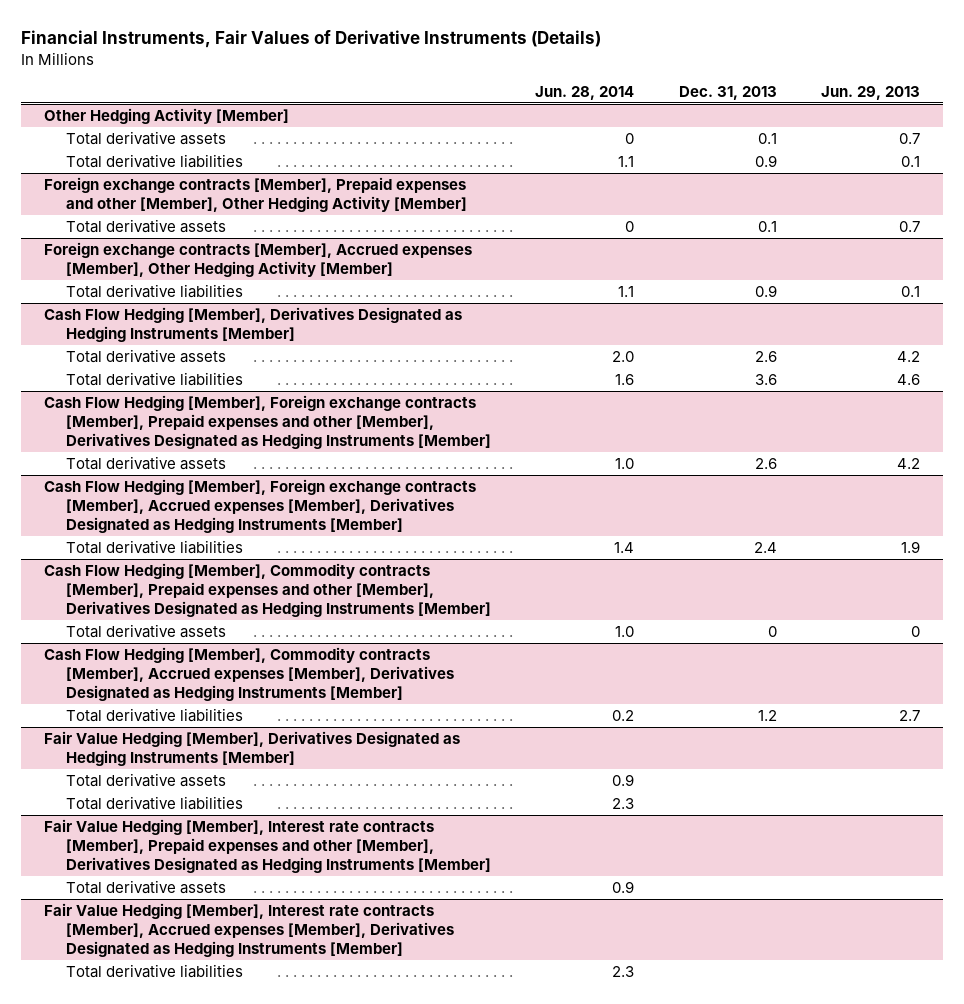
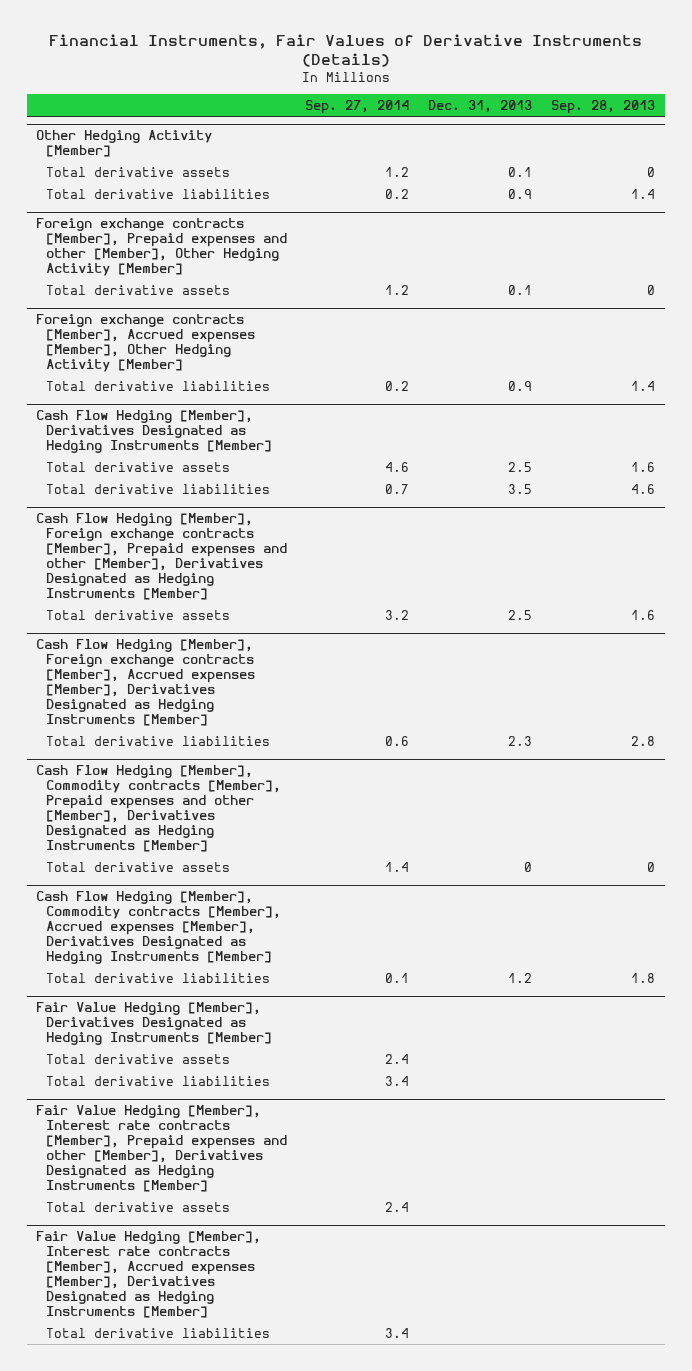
- | Jun. 28, 2014 | Dec. 31, 2013 | Jun. 29, 2013
+ | Sep. 27, 2014 | Dec. 31, 2013 | Sep. 28, 2013
@ Cash Flow Hedging [Member], Derivatives Designated as Hedging Instruments [Member]
- Total derivative assets | 2.0 | 2.6 | 4.2
- Total derivative liabilities | 1.6 | 3.6 | 4.6
+ Total derivative assets | 4.6 | 2.5 | 1.6
+ Total derivative liabilities | 0.7 | 3.5 | 4.6
@ Cash Flow Hedging [Member], Foreign exchange contracts [Member], Prepaid expenses and other [Member], Derivatives Designated as Hedging Instruments [Member]
- Total derivative assets | 1.0 | 2.6 | 4.2
+ Total derivative assets | 3.2 | 2.5 | 1.6
@ Cash Flow Hedging [Member], Foreign exchange contracts [Member], Accrued expenses [Member], Derivatives Designated as Hedging Instruments [Member]
- Total derivative liabilities | 1.4 | 2.4 | 1.9
+ Total derivative liabilities | 0.6 | 2.3 | 2.8

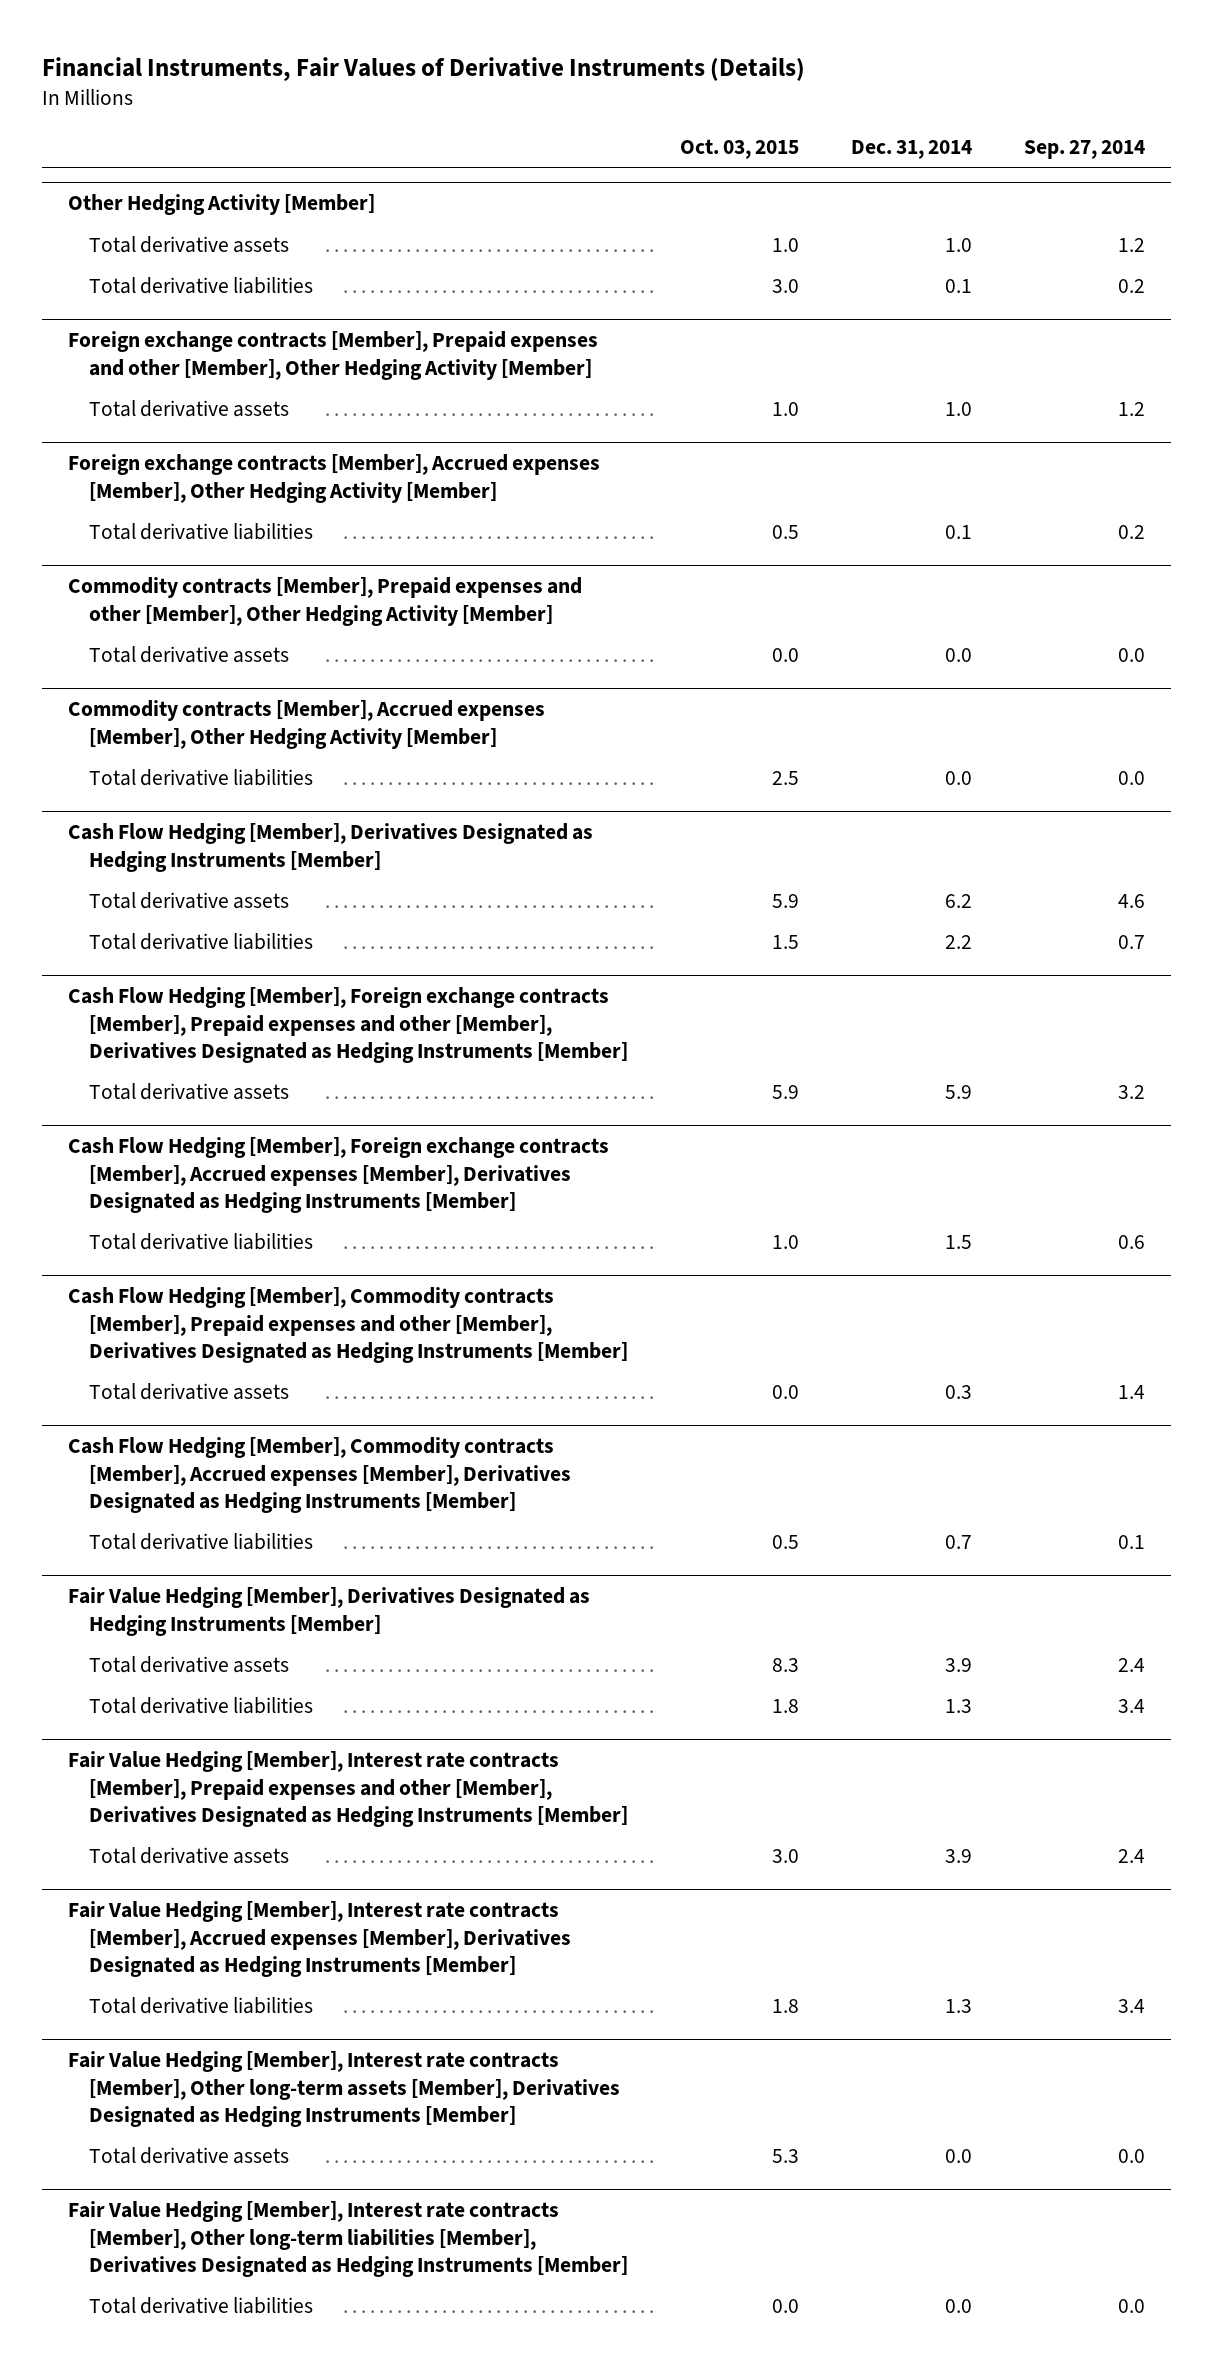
- | Sep. 27, 2014 | Dec. 31, 2013 | Sep. 28, 2013
+ | Oct. 03, 2015 | Dec. 31, 2014 | Sep. 27, 2014
+ Commodity contracts [Member], Prepaid expenses and other [Member], Other Hedging Activity [Member]
+ Total derivative assets | 0.0 | 0.0 | 0.0
+ Commodity contracts [Member], Accrued expenses [Member], Other Hedging Activity [Member]
+ Total derivative liabilities | 2.5 | 0.0 | 0.0
+ Fair Value Hedging [Member], Interest rate contracts [Member], Other long-term assets [Member], Derivatives Designated as Hedging Instruments [Member]
+ Total derivative assets | 5.3 | 0.0 | 0.0
+ Fair Value Hedging [Member], Interest rate contracts [Member], Other long-term liabilities [Member], Derivatives Designated as Hedging Instruments [Member]
+ Total derivative liabilities | 0.0 | 0.0 | 0.0

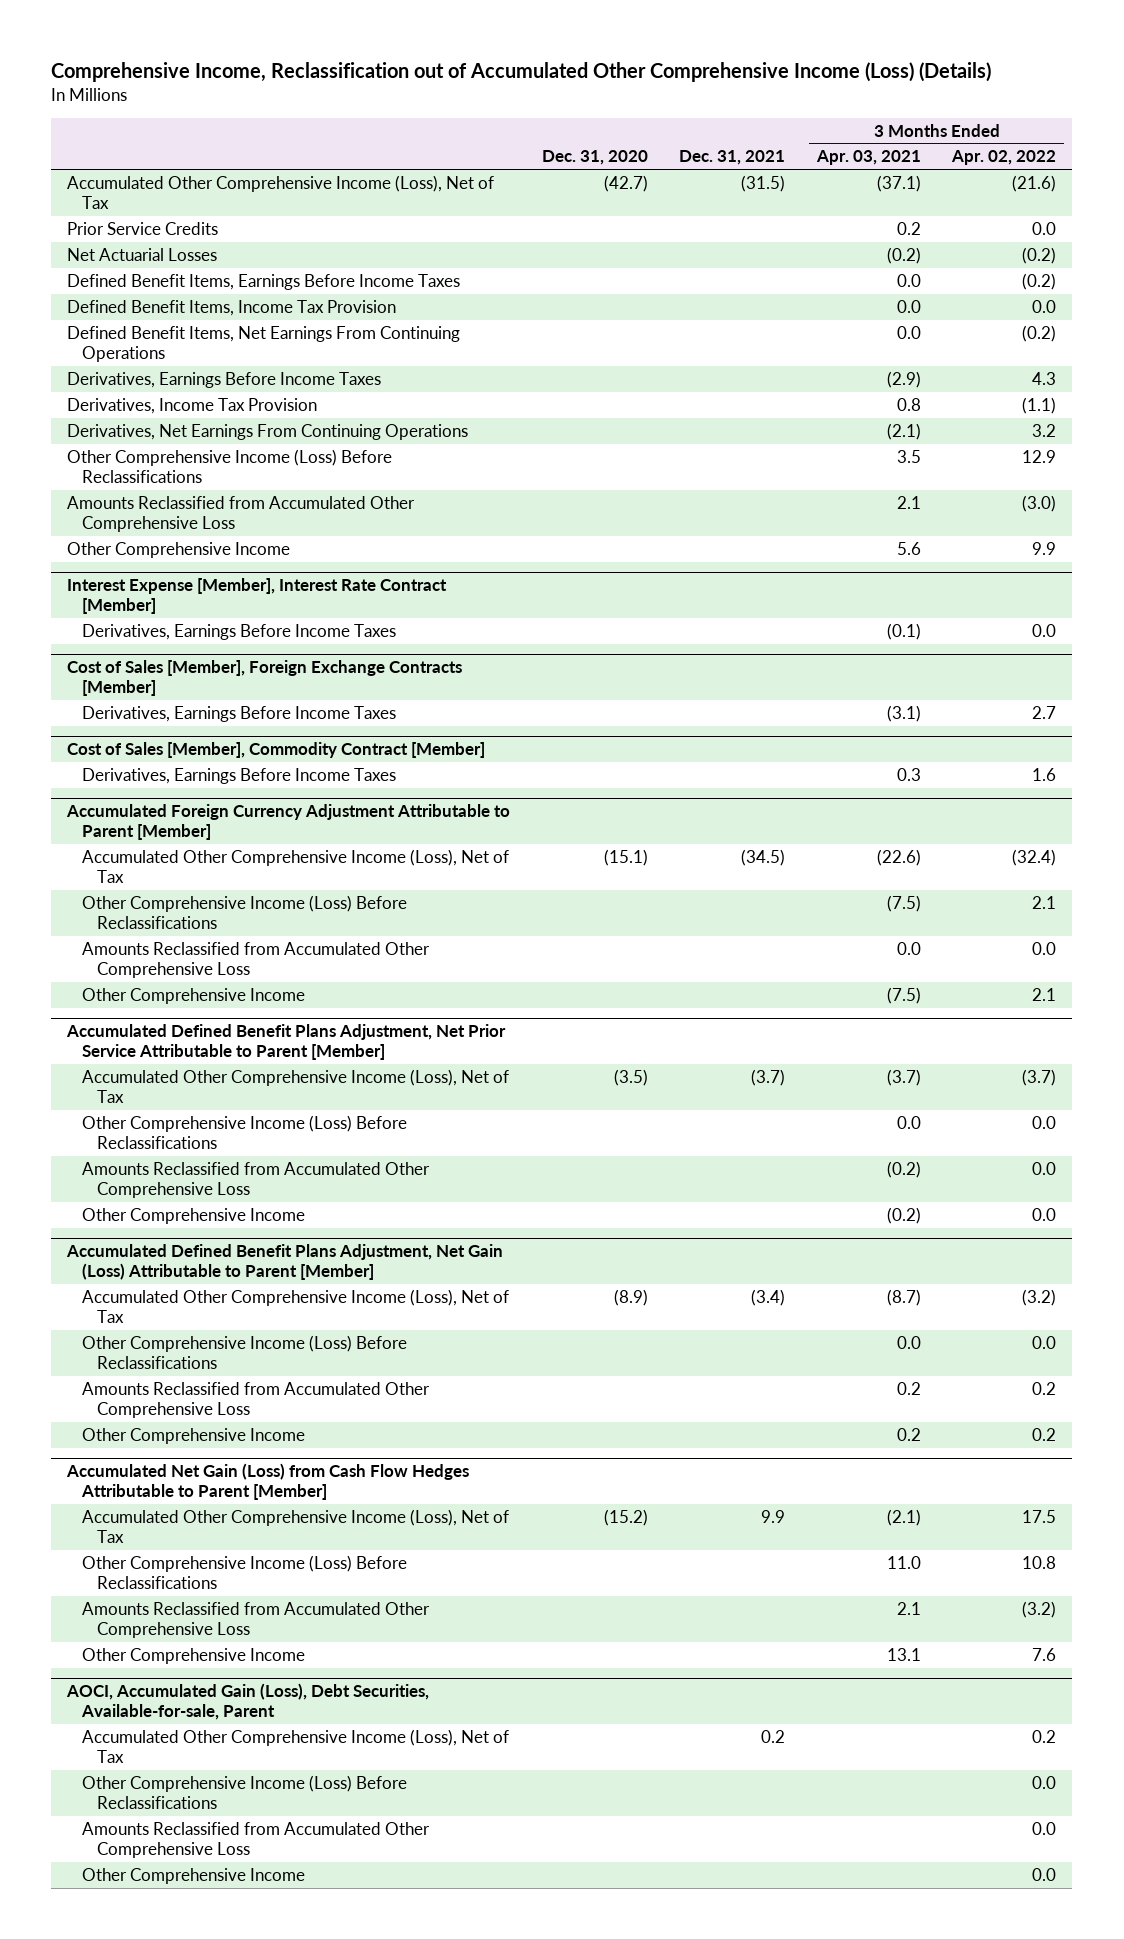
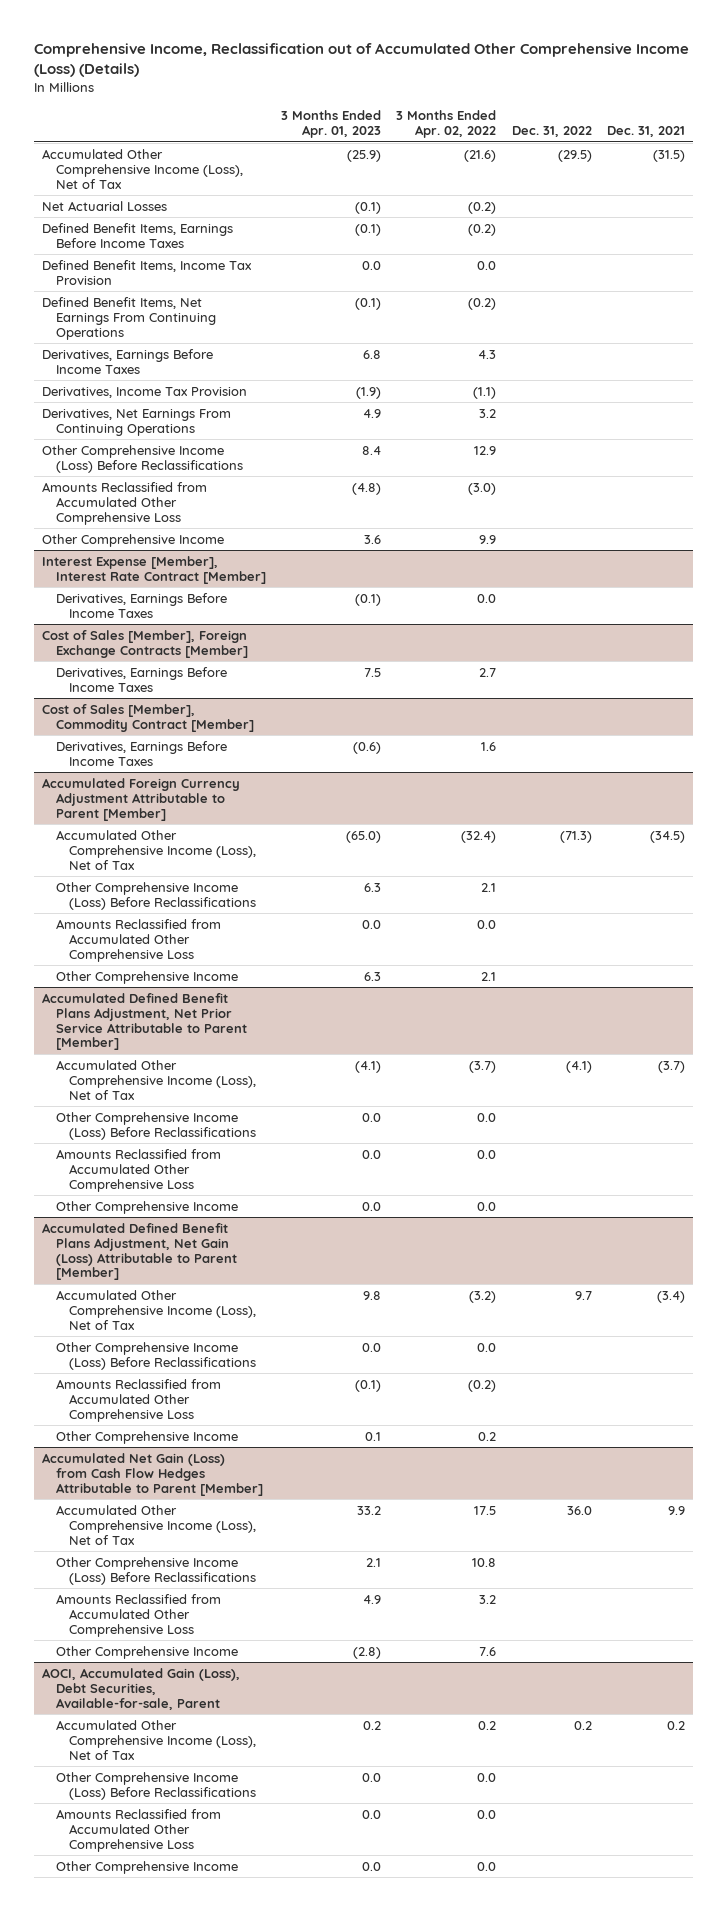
- | Dec. 31, 2020 | Dec. 31, 2021 | 3 Months Ended Apr. 03, 2021 | 3 Months Ended Apr. 02, 2022
+ | 3 Months Ended Apr. 01, 2023 | 3 Months Ended Apr. 02, 2022 | Dec. 31, 2022 | Dec. 31, 2021
- Prior Service Credits | | | 0.2 | 0.0
@ Accumulated Defined Benefit Plans Adjustment, Net Gain (Loss) Attributable to Parent [Member]
- Amounts Reclassified from Accumulated Other Comprehensive Loss | | | 0.2 | 0.2
+ Amounts Reclassified from Accumulated Other Comprehensive Loss | (0.1) | (0.2) | |
@ Accumulated Net Gain (Loss) from Cash Flow Hedges Attributable to Parent [Member]
- Amounts Reclassified from Accumulated Other Comprehensive Loss | | | 2.1 | (3.2)
+ Amounts Reclassified from Accumulated Other Comprehensive Loss | 4.9 | 3.2 | |

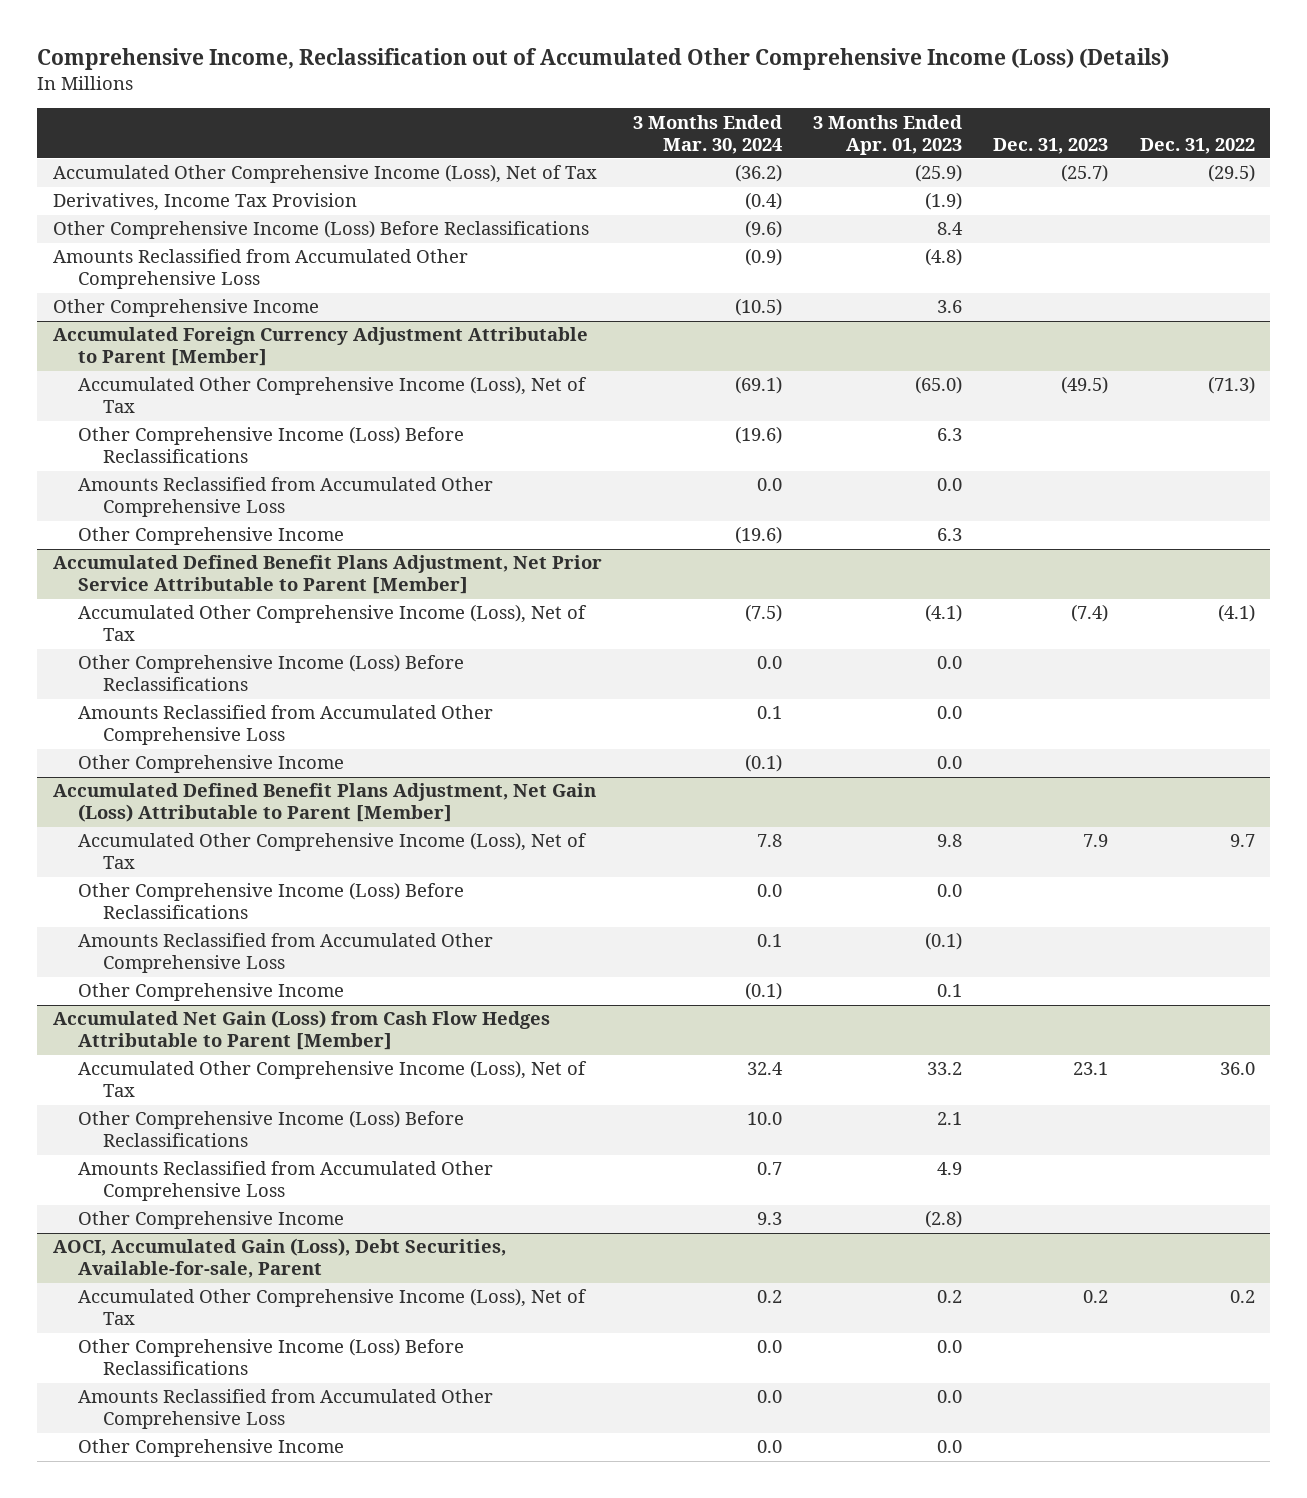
- | 3 Months Ended Apr. 01, 2023 | 3 Months Ended Apr. 02, 2022 | Dec. 31, 2022 | Dec. 31, 2021
+ | 3 Months Ended Mar. 30, 2024 | 3 Months Ended Apr. 01, 2023 | Dec. 31, 2023 | Dec. 31, 2022
- Net Actuarial Losses | (0.1) | (0.2) | |
- Defined Benefit Items, Earnings Before Income Taxes | (0.1) | (0.2) | |
- Defined Benefit Items, Income Tax Provision | 0.0 | 0.0 | |
- Defined Benefit Items, Net Earnings From Continuing Operations | (0.1) | (0.2) | |
- Derivatives, Earnings Before Income Taxes | 6.8 | 4.3 | |
- Derivatives, Net Earnings From Continuing Operations | 4.9 | 3.2 | |
- Interest Expense [Member], Interest Rate Contract [Member]
- Derivatives, Earnings Before Income Taxes | (0.1) | 0.0 | |
- Cost of Sales [Member], Foreign Exchange Contracts [Member]
- Derivatives, Earnings Before Income Taxes | 7.5 | 2.7 | |
- Cost of Sales [Member], Commodity Contract [Member]
- Derivatives, Earnings Before Income Taxes | (0.6) | 1.6 | |

